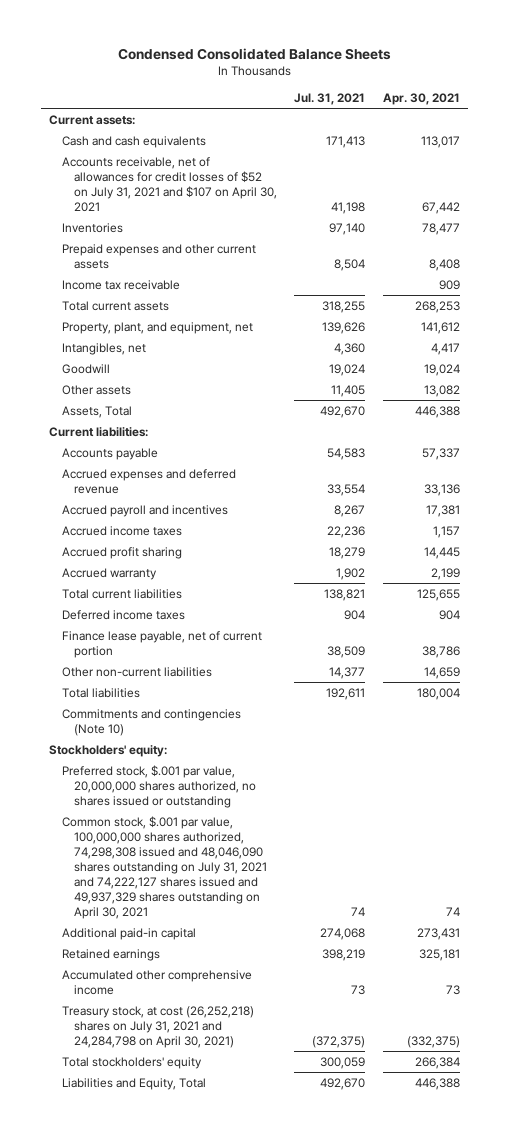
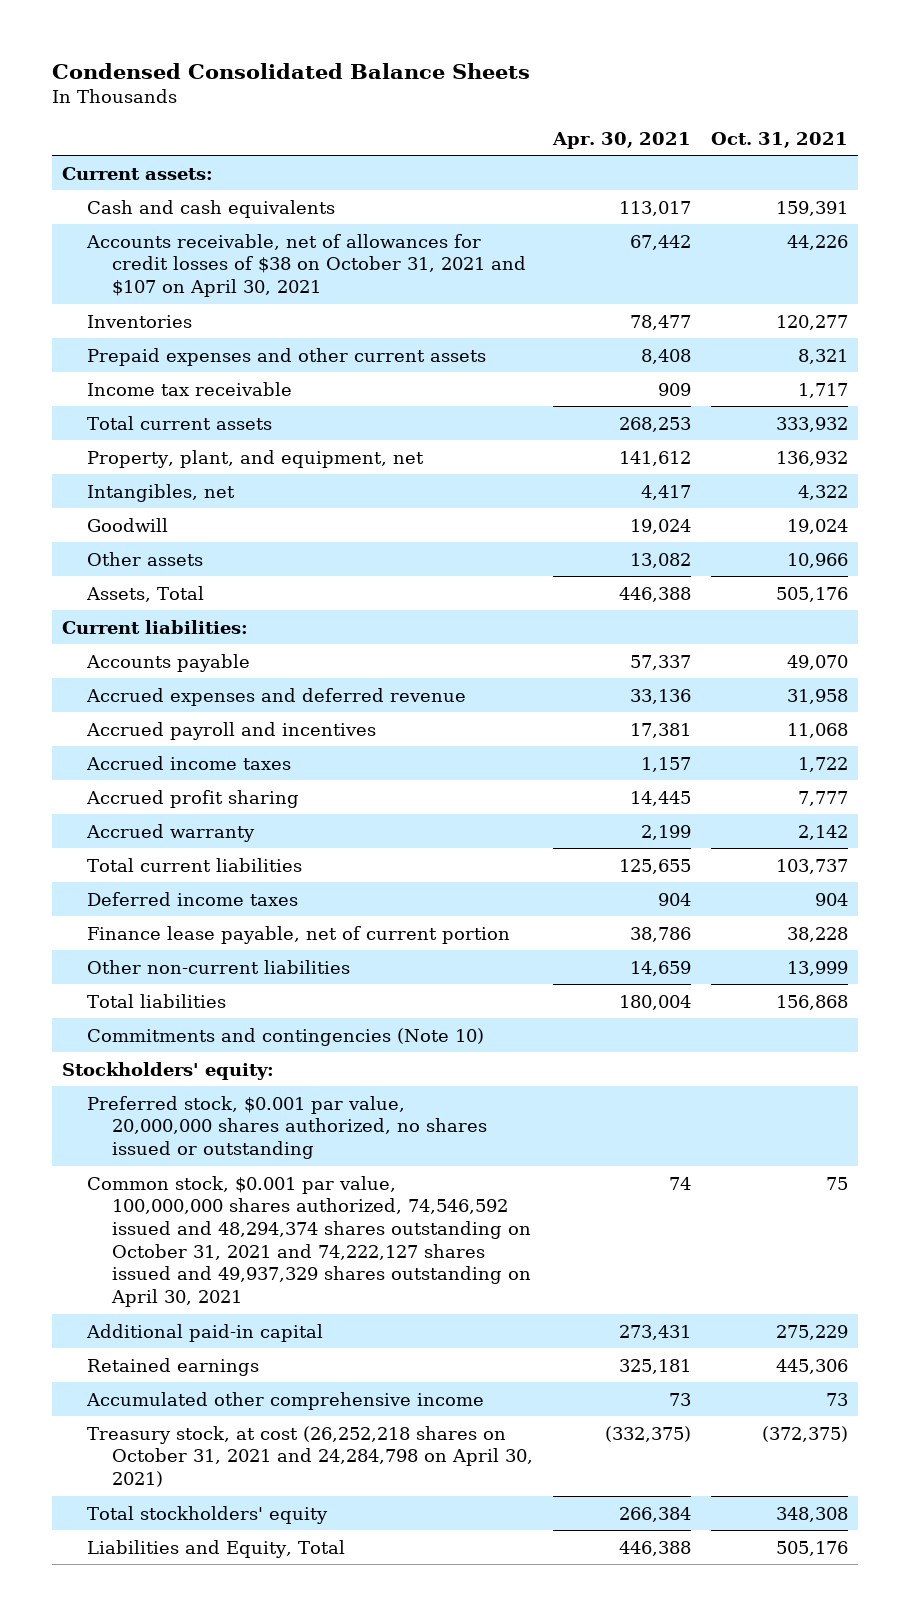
- | Jul. 31, 2021 | Apr. 30, 2021
+ | Apr. 30, 2021 | Oct. 31, 2021
- Accounts receivable, net of allowances for credit losses of $52 on July 31, 2021 and $107 on April 30, 2021 | 41,198 | 67,442
+ Accounts receivable, net of allowances for credit losses of $38 on October 31, 2021 and $107 on April 30, 2021 | 67,442 | 44,226
- Preferred stock, $.001 par value, 20,000,000 shares authorized, no shares issued or outstanding
- Common stock, $.001 par value, 100,000,000 shares authorized, 74,298,308 issued and 48,046,090 shares outstanding on July 31, 2021 and 74,222,127 shares issued and 49,937,329 shares outstanding on April 30, 2021 | 74 | 74
+ Preferred stock, $0.001 par value, 20,000,000 shares authorized, no shares issued or outstanding
+ Common stock, $0.001 par value, 100,000,000 shares authorized, 74,546,592 issued and 48,294,374 shares outstanding on October 31, 2021 and 74,222,127 shares issued and 49,937,329 shares outstanding on April 30, 2021 | 74 | 75
- Treasury stock, at cost (26,252,218) shares on July 31, 2021 and 24,284,798 on April 30, 2021) | (372,375) | (332,375)
+ Treasury stock, at cost (26,252,218 shares on October 31, 2021 and 24,284,798 on April 30, 2021) | (332,375) | (372,375)

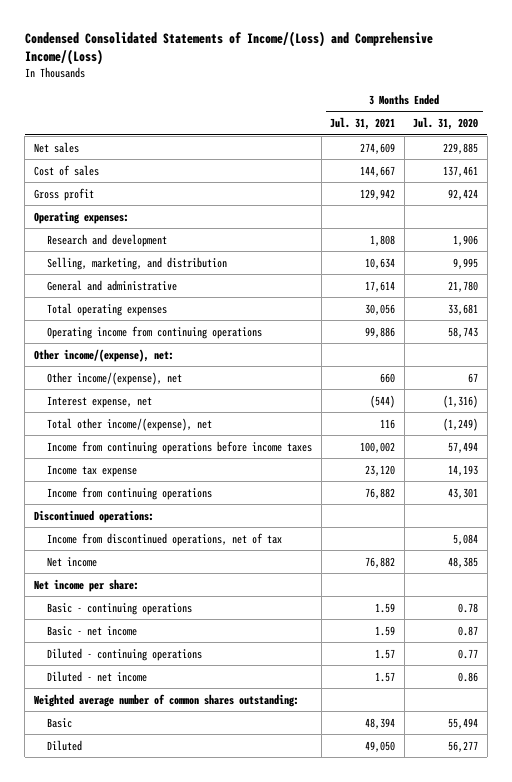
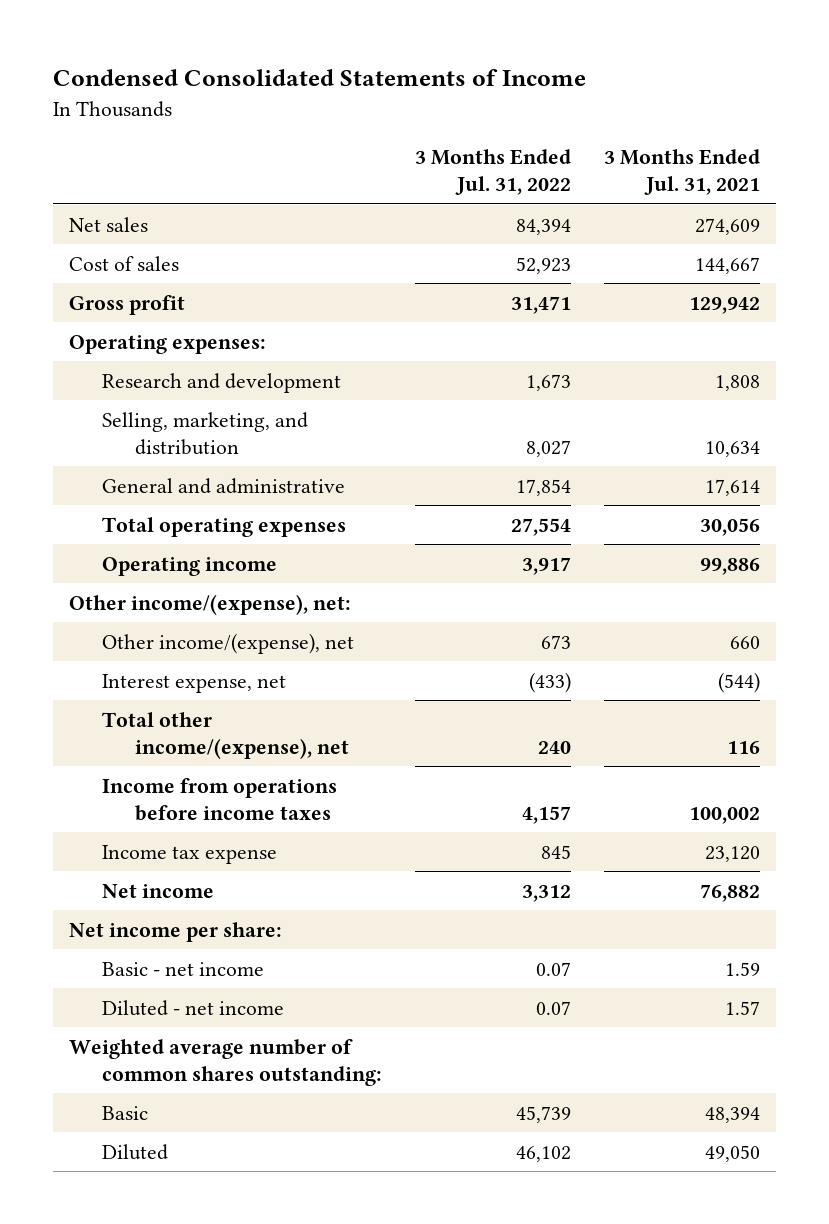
- Condensed Consolidated Statements of Income/(Loss) and Comprehensive Income/(Loss)
+ Condensed Consolidated Statements of Income
- | 3 Months Ended Jul. 31, 2021 | 3 Months Ended Jul. 31, 2020
+ | 3 Months Ended Jul. 31, 2022 | 3 Months Ended Jul. 31, 2021
- Operating income from continuing operations | 99,886 | 58,743
+ Operating income | 3,917 | 99,886
- Income from continuing operations before income taxes | 100,002 | 57,494
+ Income from operations before income taxes | 4,157 | 100,002
- Income from continuing operations | 76,882 | 43,301
- Discontinued operations:
- Income from discontinued operations, net of tax | | 5,084
- Basic - continuing operations | 1.59 | 0.78
- Diluted - continuing operations | 1.57 | 0.77

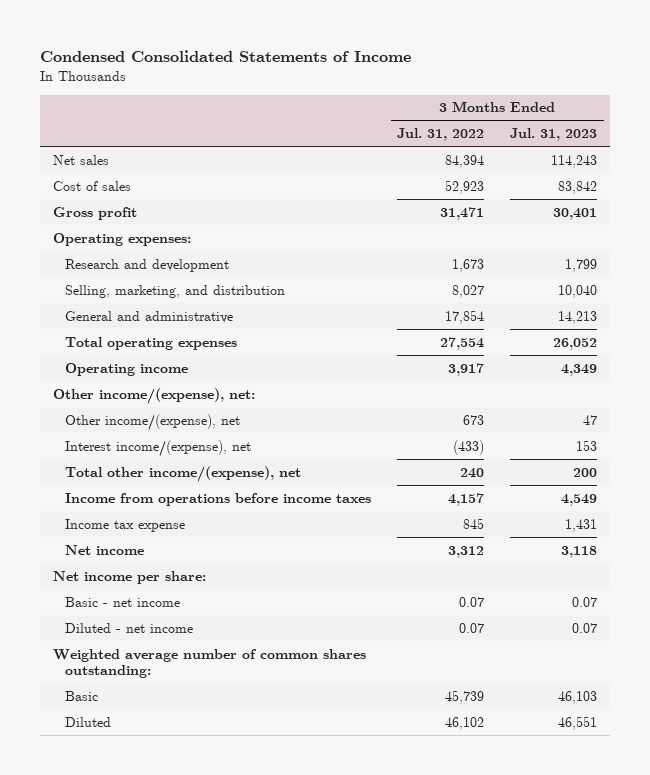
- | 3 Months Ended Jul. 31, 2022 | 3 Months Ended Jul. 31, 2021
+ | 3 Months Ended Jul. 31, 2022 | 3 Months Ended Jul. 31, 2023
- Interest expense, net | (433) | (544)
+ Interest income/(expense), net | (433) | 153

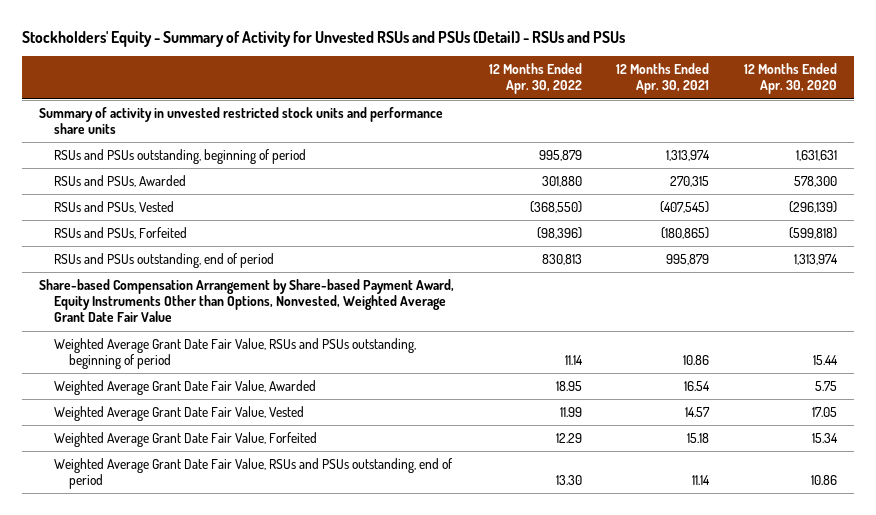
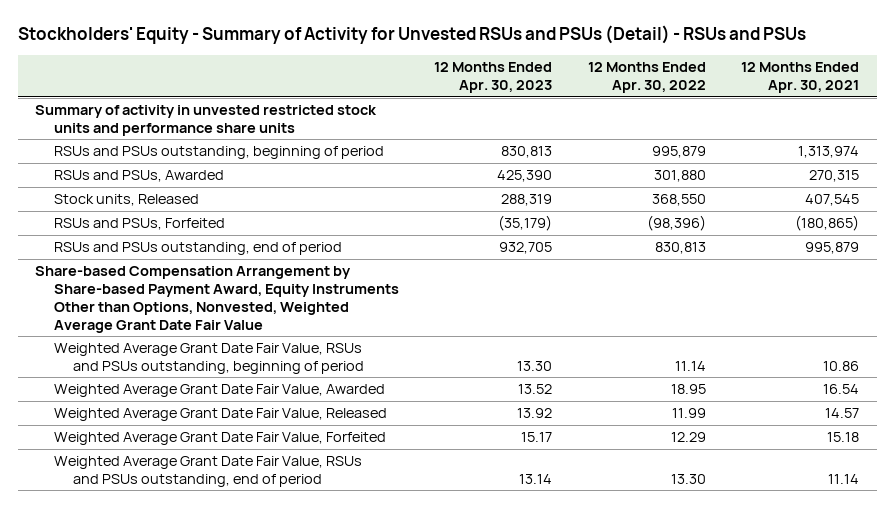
- | 12 Months Ended Apr. 30, 2022 | 12 Months Ended Apr. 30, 2021 | 12 Months Ended Apr. 30, 2020
+ | 12 Months Ended Apr. 30, 2023 | 12 Months Ended Apr. 30, 2022 | 12 Months Ended Apr. 30, 2021
- RSUs and PSUs, Vested | (368,550) | (407,545) | (296,139)
+ Stock units, Released | 288,319 | 368,550 | 407,545
- Weighted Average Grant Date Fair Value, Vested | 11.99 | 14.57 | 17.05
+ Weighted Average Grant Date Fair Value, Released | 13.92 | 11.99 | 14.57

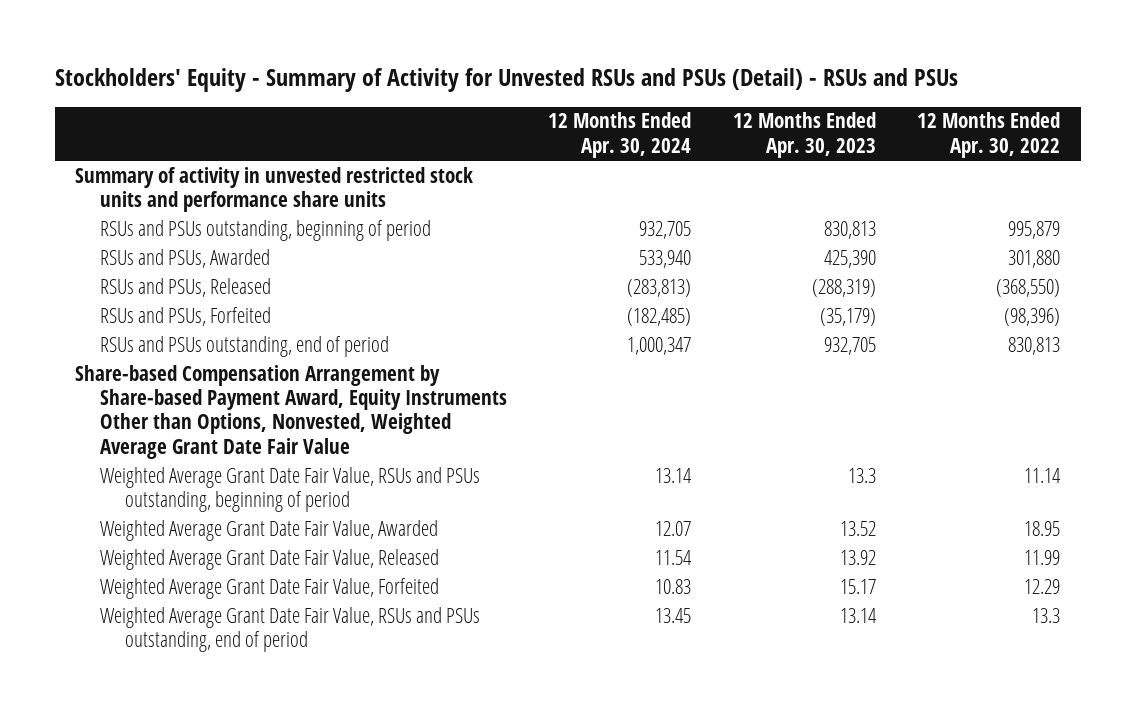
- | 12 Months Ended Apr. 30, 2023 | 12 Months Ended Apr. 30, 2022 | 12 Months Ended Apr. 30, 2021
+ | 12 Months Ended Apr. 30, 2024 | 12 Months Ended Apr. 30, 2023 | 12 Months Ended Apr. 30, 2022
- Stock units, Released | 288,319 | 368,550 | 407,545
+ RSUs and PSUs, Released | (283,813) | (288,319) | (368,550)
- Weighted Average Grant Date Fair Value, RSUs and PSUs outstanding, beginning of period | 13.30 | 11.14 | 10.86
+ Weighted Average Grant Date Fair Value, RSUs and PSUs outstanding, beginning of period | 13.14 | 13.3 | 11.14
- Weighted Average Grant Date Fair Value, RSUs and PSUs outstanding, end of period | 13.14 | 13.30 | 11.14
+ Weighted Average Grant Date Fair Value, RSUs and PSUs outstanding, end of period | 13.45 | 13.14 | 13.3

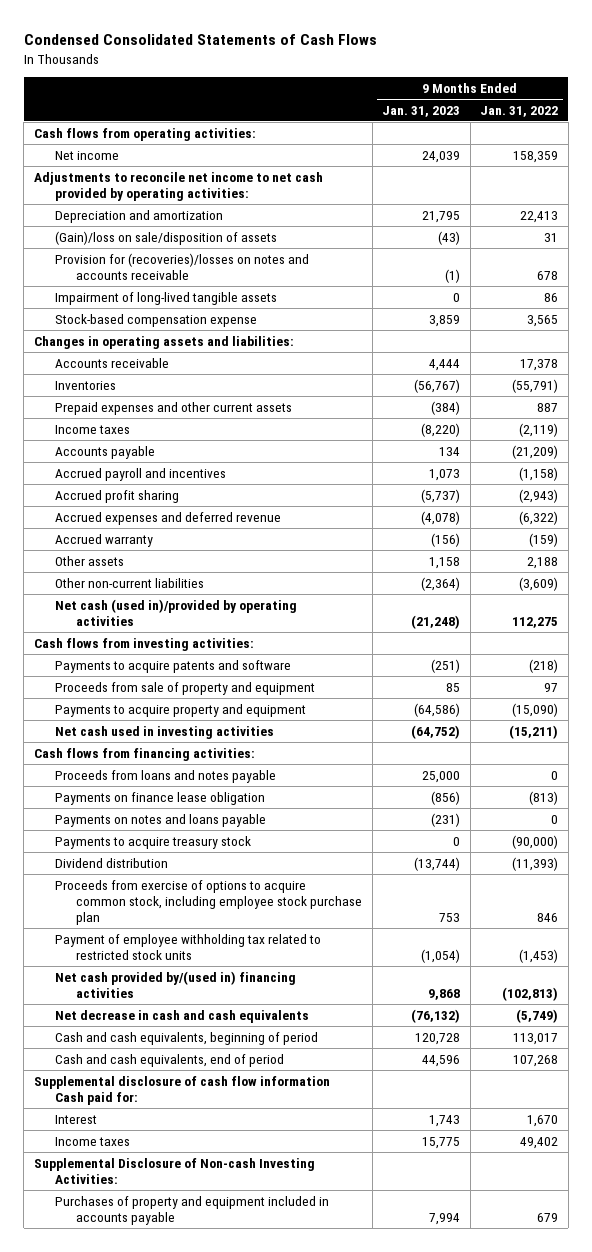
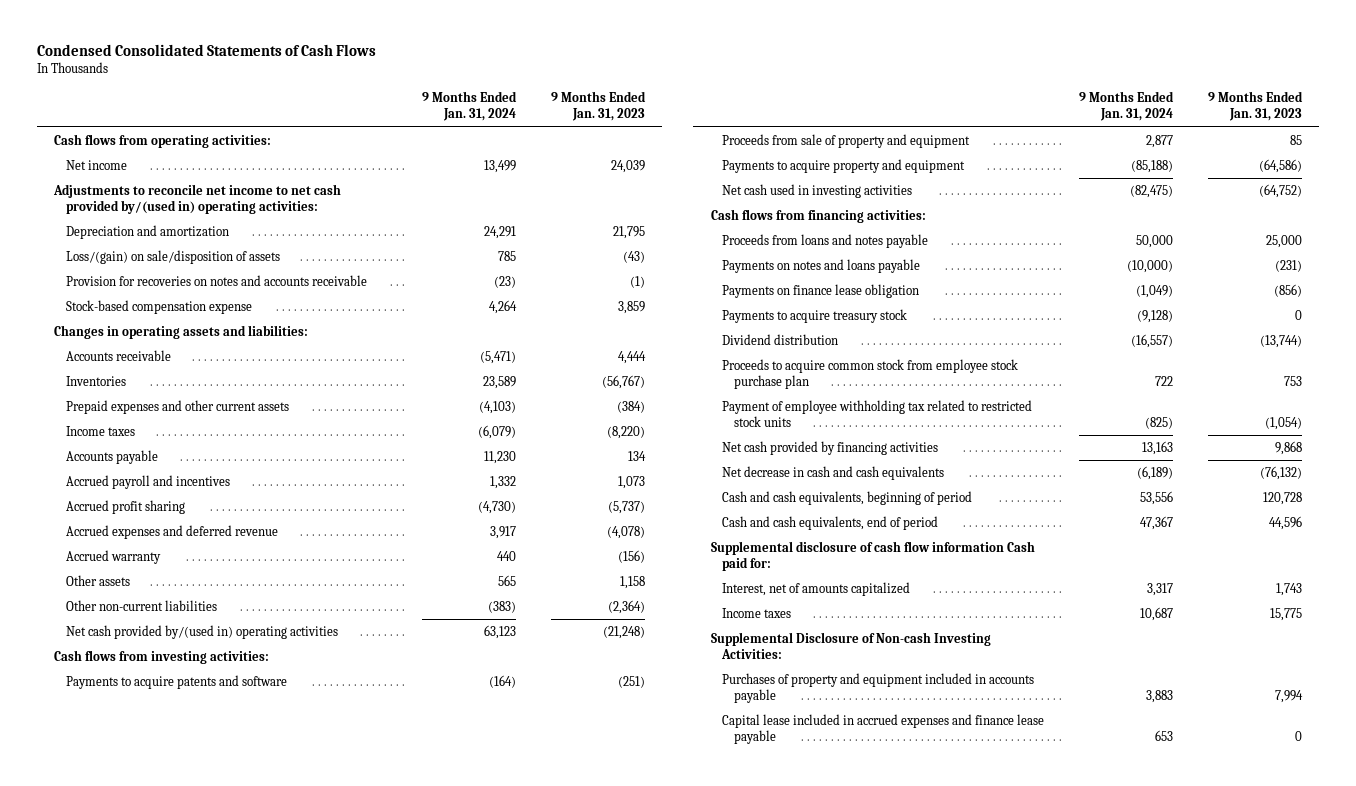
- | 9 Months Ended Jan. 31, 2023 | 9 Months Ended Jan. 31, 2022
+ | 9 Months Ended Jan. 31, 2024 | 9 Months Ended Jan. 31, 2023
- Adjustments to reconcile net income to net cash provided by operating activities:
+ Adjustments to reconcile net income to net cash provided by/(used in) operating activities:
- (Gain)/loss on sale/disposition of assets | (43) | 31
- Provision for (recoveries)/losses on notes and accounts receivable | (1) | 678
- Impairment of long-lived tangible assets | 0 | 86
+ Loss/(gain) on sale/disposition of assets | 785 | (43)
+ Provision for recoveries on notes and accounts receivable | (23) | (1)
- Net cash (used in)/provided by operating activities | (21,248) | 112,275
+ Net cash provided by/(used in) operating activities | 63,123 | (21,248)
moved down: Payments on finance lease obligation | (1,049) | (856)
- Proceeds from exercise of options to acquire common stock, including employee stock purchase plan | 753 | 846
+ Proceeds to acquire common stock from employee stock purchase plan | 722 | 753
- Net cash provided by/(used in) financing activities | 9,868 | (102,813)
+ Net cash provided by financing activities | 13,163 | 9,868
- Interest | 1,743 | 1,670
+ Interest, net of amounts capitalized | 3,317 | 1,743
+ Capital lease included in accrued expenses and finance lease payable | 653 | 0

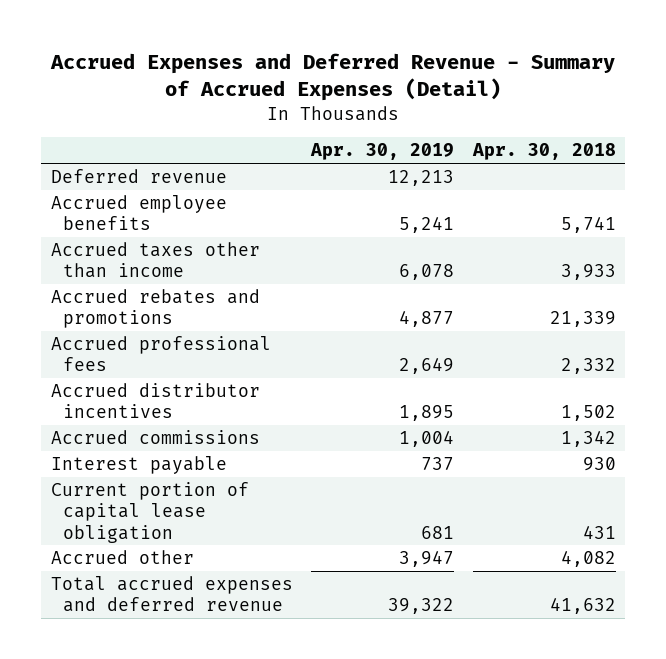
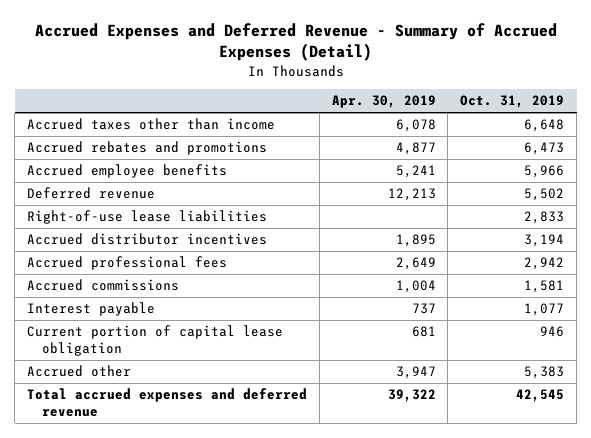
- | Apr. 30, 2019 | Apr. 30, 2018
+ | Apr. 30, 2019 | Oct. 31, 2019
moved down: Accrued employee benefits | 5,241 | 5,966
moved down: Deferred revenue | 12,213 | 5,502
+ Right-of-use lease liabilities | | 2,833
moved down: Accrued professional fees | 2,649 | 2,942

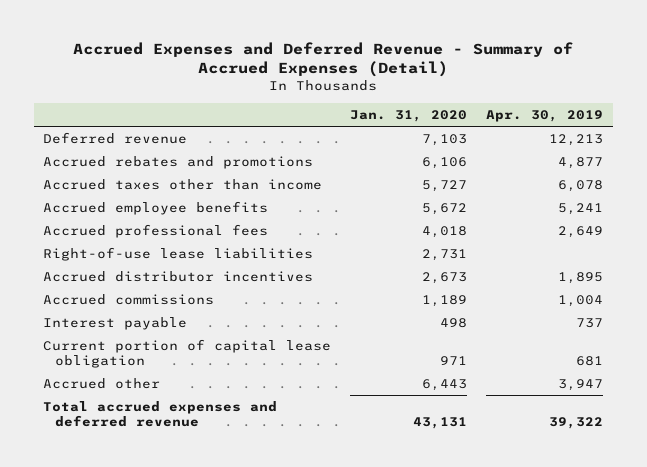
- | Apr. 30, 2019 | Oct. 31, 2019
+ | Jan. 31, 2020 | Apr. 30, 2019
moved up: Deferred revenue | 7,103 | 12,213
moved down: Accrued taxes other than income | 5,727 | 6,078
moved up: Accrued professional fees | 4,018 | 2,649

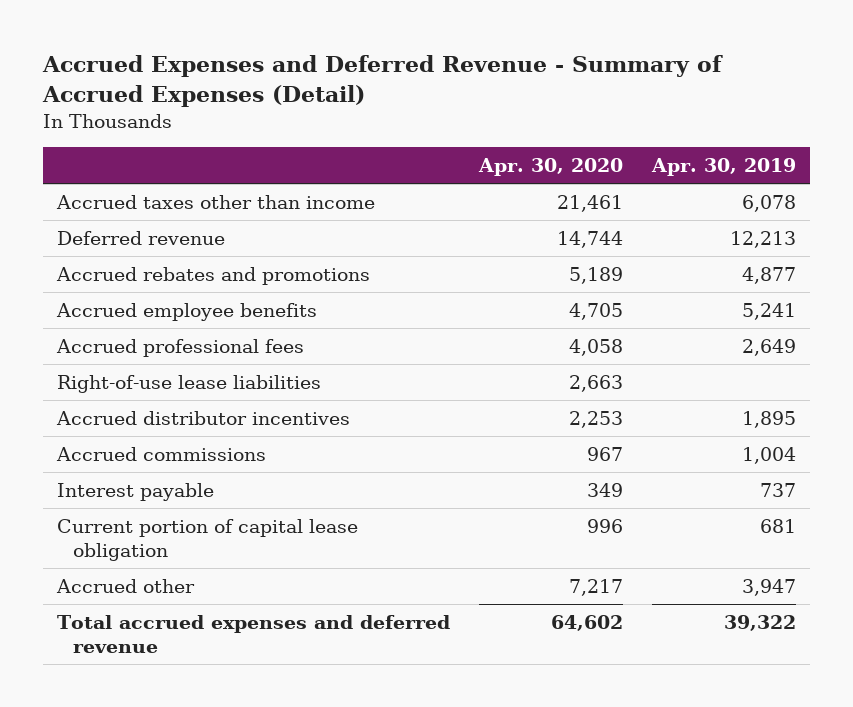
- | Jan. 31, 2020 | Apr. 30, 2019
+ | Apr. 30, 2020 | Apr. 30, 2019
moved up: Accrued taxes other than income | 21,461 | 6,078

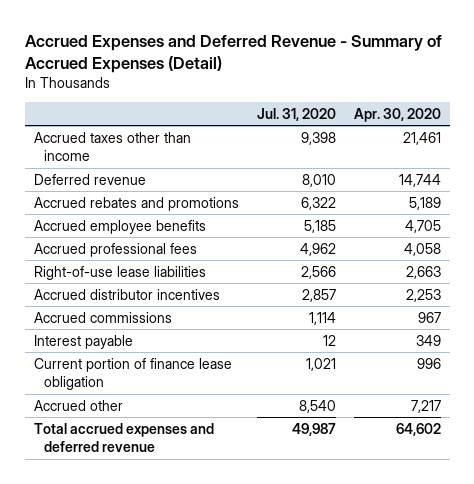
- | Apr. 30, 2020 | Apr. 30, 2019
+ | Jul. 31, 2020 | Apr. 30, 2020
- Current portion of capital lease obligation | 996 | 681
+ Current portion of finance lease obligation | 1,021 | 996

